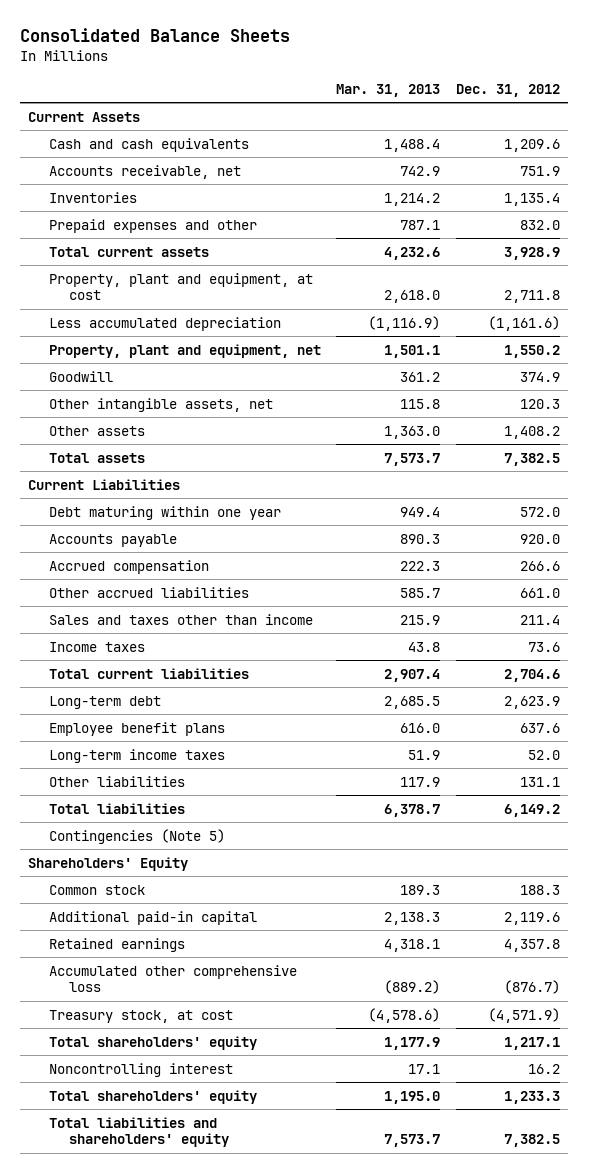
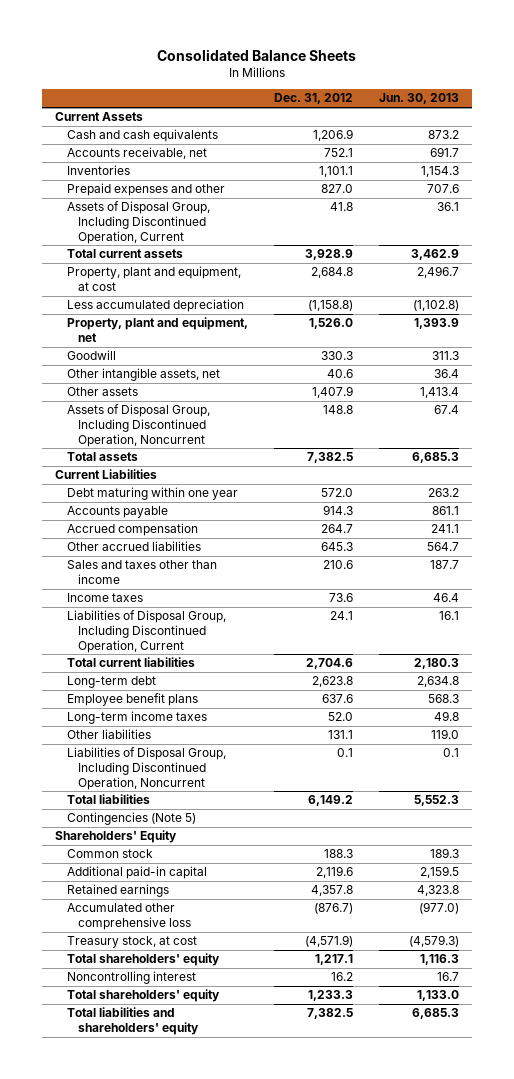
- | Mar. 31, 2013 | Dec. 31, 2012
+ | Dec. 31, 2012 | Jun. 30, 2013
- Cash and cash equivalents | 1,488.4 | 1,209.6
- Accounts receivable, net | 742.9 | 751.9
- Inventories | 1,214.2 | 1,135.4
- Prepaid expenses and other | 787.1 | 832.0
+ Cash and cash equivalents | 1,206.9 | 873.2
+ Accounts receivable, net | 752.1 | 691.7
+ Inventories | 1,101.1 | 1,154.3
+ Prepaid expenses and other | 827.0 | 707.6
+ Assets of Disposal Group, Including Discontinued Operation, Current | 41.8 | 36.1
- Property, plant and equipment, at cost | 2,618.0 | 2,711.8
- Less accumulated depreciation | (1,116.9) | (1,161.6)
- Property, plant and equipment, net | 1,501.1 | 1,550.2
- Goodwill | 361.2 | 374.9
- Other intangible assets, net | 115.8 | 120.3
- Other assets | 1,363.0 | 1,408.2
+ Property, plant and equipment, at cost | 2,684.8 | 2,496.7
+ Less accumulated depreciation | (1,158.8) | (1,102.8)
+ Property, plant and equipment, net | 1,526.0 | 1,393.9
+ Goodwill | 330.3 | 311.3
+ Other intangible assets, net | 40.6 | 36.4
+ Other assets | 1,407.9 | 1,413.4
+ Assets of Disposal Group, Including Discontinued Operation, Noncurrent | 148.8 | 67.4
- Accounts payable | 890.3 | 920.0
- Accrued compensation | 222.3 | 266.6
- Other accrued liabilities | 585.7 | 661.0
- Sales and taxes other than income | 215.9 | 211.4
+ Accounts payable | 914.3 | 861.1
+ Accrued compensation | 264.7 | 241.1
+ Other accrued liabilities | 645.3 | 564.7
+ Sales and taxes other than income | 210.6 | 187.7
+ Liabilities of Disposal Group, Including Discontinued Operation, Current | 24.1 | 16.1
- Long-term debt | 2,685.5 | 2,623.9
+ Long-term debt | 2,623.8 | 2,634.8
+ Liabilities of Disposal Group, Including Discontinued Operation, Noncurrent | 0.1 | 0.1

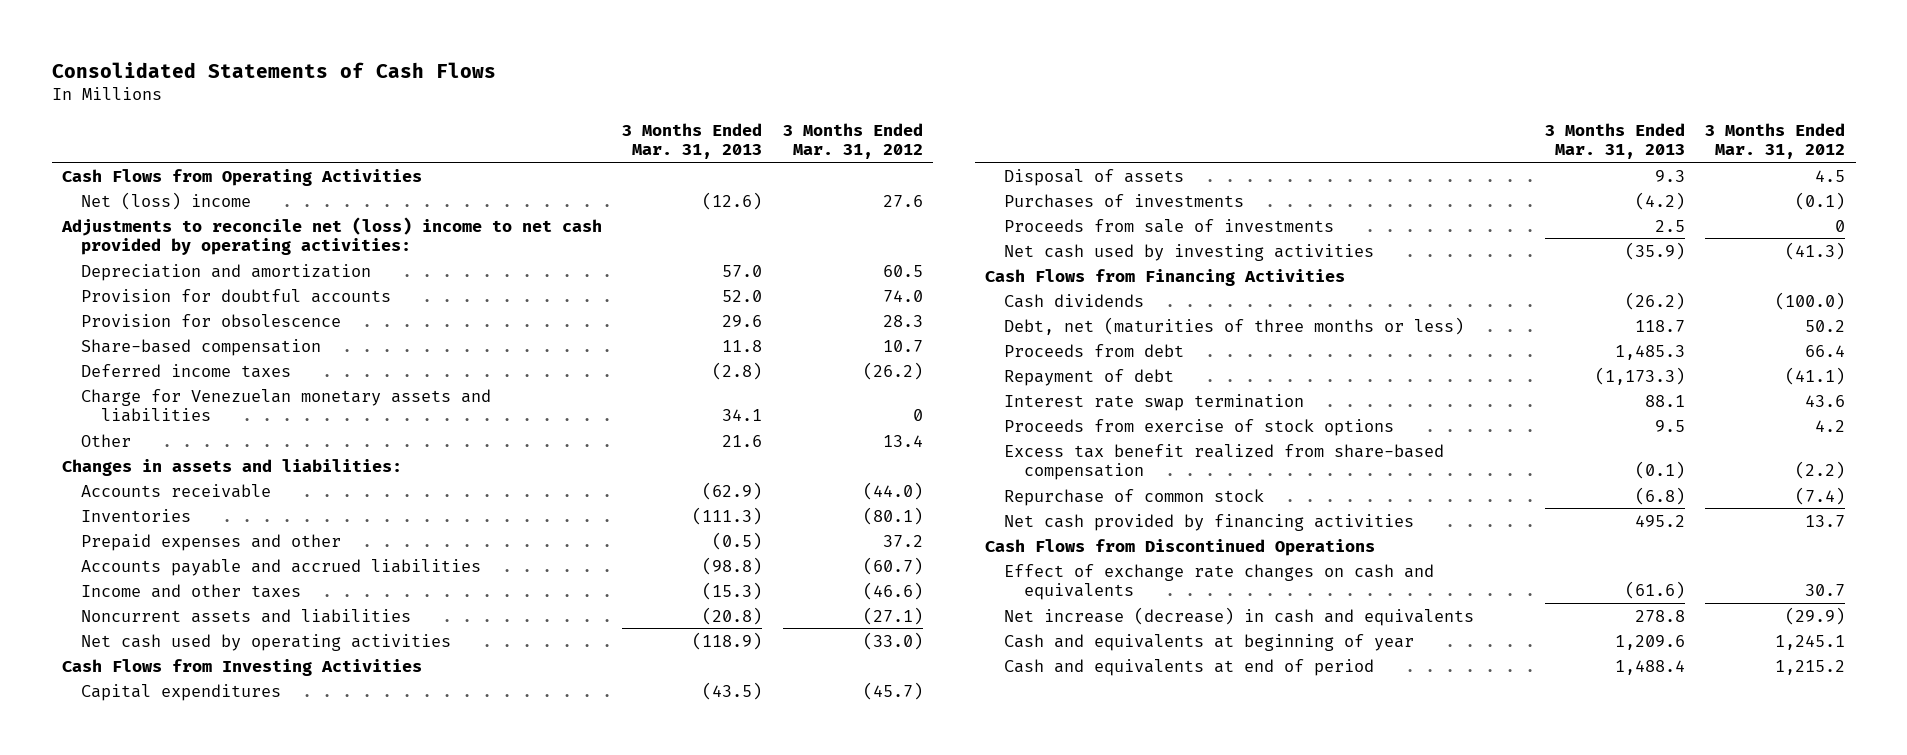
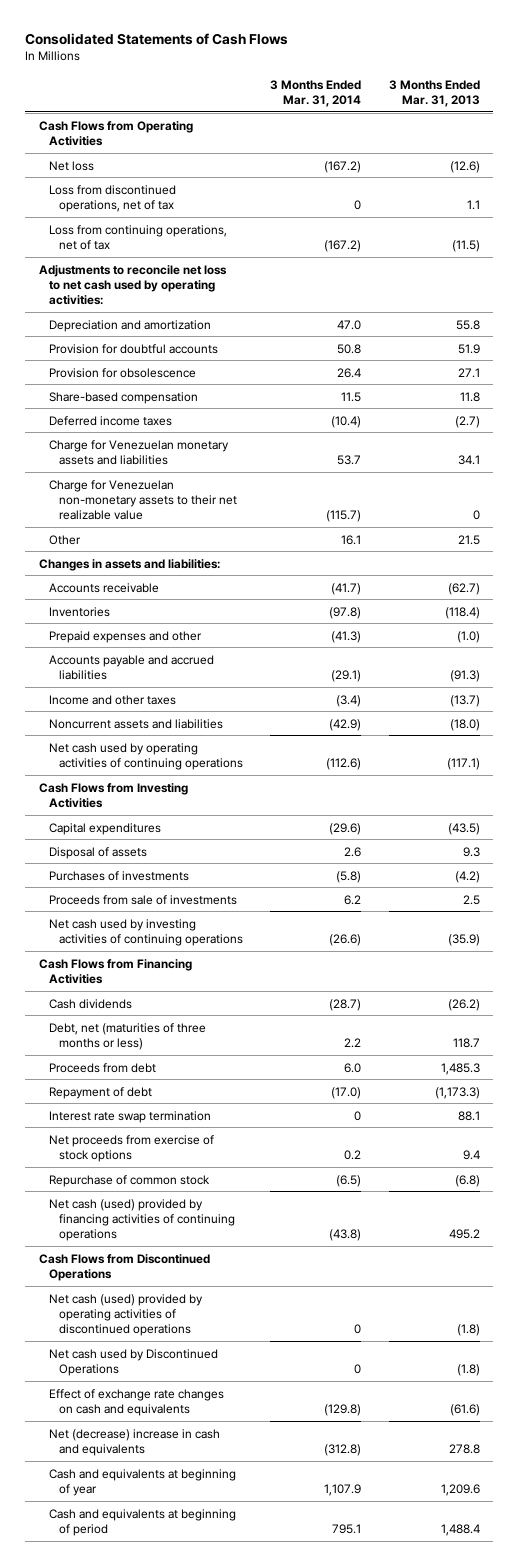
- | 3 Months Ended Mar. 31, 2013 | 3 Months Ended Mar. 31, 2012
+ | 3 Months Ended Mar. 31, 2014 | 3 Months Ended Mar. 31, 2013
- Net (loss) income | (12.6) | 27.6
- Adjustments to reconcile net (loss) income to net cash provided by operating activities:
- Depreciation and amortization | 57.0 | 60.5
- Provision for doubtful accounts | 52.0 | 74.0
- Provision for obsolescence | 29.6 | 28.3
+ Net loss | (167.2) | (12.6)
+ Loss from discontinued operations, net of tax | 0 | 1.1
+ Loss from continuing operations, net of tax | (167.2) | (11.5)
+ Adjustments to reconcile net loss to net cash used by operating activities:
+ Depreciation and amortization | 47.0 | 55.8
+ Provision for doubtful accounts | 50.8 | 51.9
+ Provision for obsolescence | 26.4 | 27.1
- Deferred income taxes | (2.8) | (26.2)
+ Deferred income taxes | (10.4) | (2.7)
- Other | 21.6 | 13.4
+ Charge for Venezuelan non-monetary assets to their net realizable value | (115.7) | 0
+ Other | 16.1 | 21.5
- Accounts receivable | (62.9) | (44.0)
- Inventories | (111.3) | (80.1)
- Prepaid expenses and other | (0.5) | 37.2
- Accounts payable and accrued liabilities | (98.8) | (60.7)
- Income and other taxes | (15.3) | (46.6)
- Noncurrent assets and liabilities | (20.8) | (27.1)
- Net cash used by operating activities | (118.9) | (33.0)
+ Accounts receivable | (41.7) | (62.7)
+ Inventories | (97.8) | (118.4)
+ Prepaid expenses and other | (41.3) | (1.0)
+ Accounts payable and accrued liabilities | (29.1) | (91.3)
+ Income and other taxes | (3.4) | (13.7)
+ Noncurrent assets and liabilities | (42.9) | (18.0)
+ Net cash used by operating activities of continuing operations | (112.6) | (117.1)
- Net cash used by investing activities | (35.9) | (41.3)
+ Net cash used by investing activities of continuing operations | (26.6) | (35.9)
- Proceeds from exercise of stock options | 9.5 | 4.2
- Excess tax benefit realized from share-based compensation | (0.1) | (2.2)
+ Net proceeds from exercise of stock options | 0.2 | 9.4
- Net cash provided by financing activities | 495.2 | 13.7
+ Net cash (used) provided by financing activities of continuing operations | (43.8) | 495.2
+ Net cash (used) provided by operating activities of discontinued operations | 0 | (1.8)
+ Net cash used by Discontinued Operations | 0 | (1.8)
- Net increase (decrease) in cash and equivalents | 278.8 | (29.9)
+ Net (decrease) increase in cash and equivalents | (312.8) | 278.8
- Cash and equivalents at end of period | 1,488.4 | 1,215.2
+ Cash and equivalents at beginning of period | 795.1 | 1,488.4

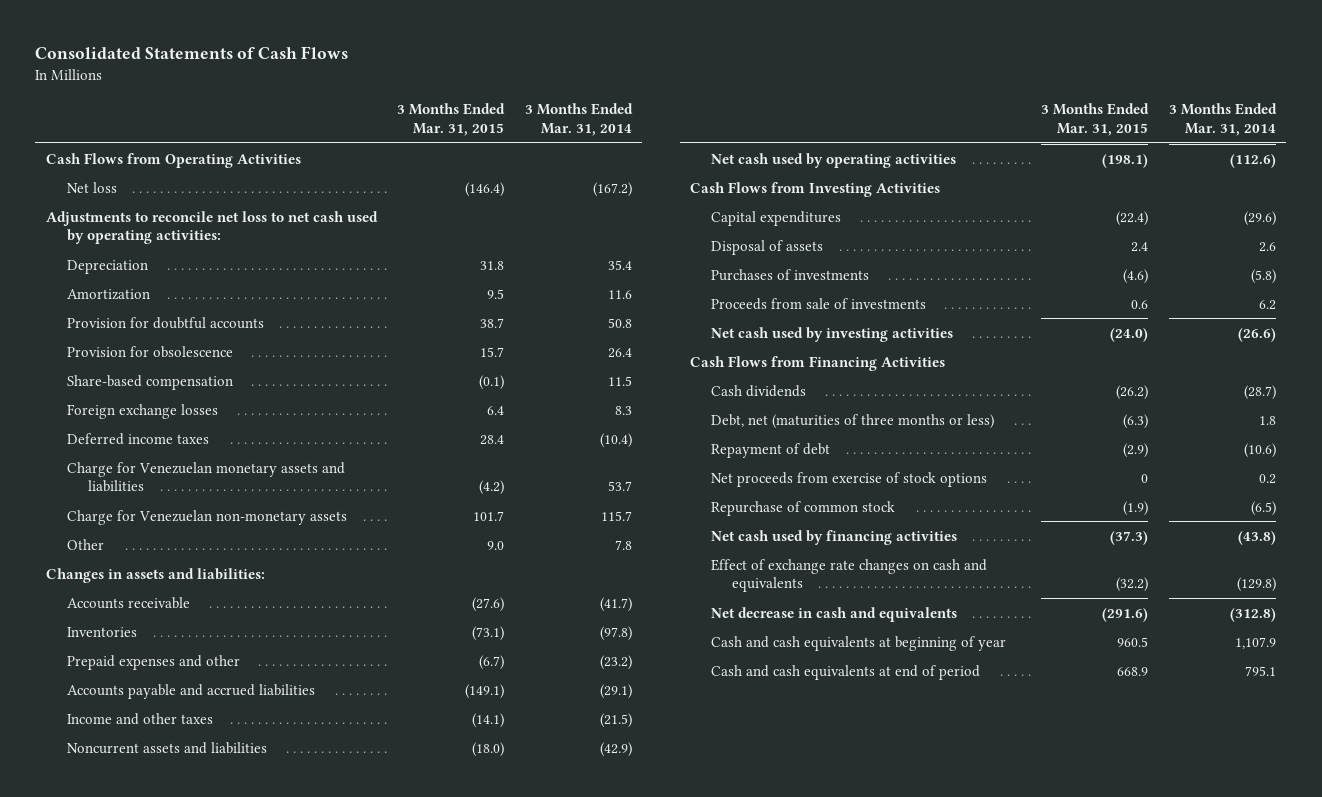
- | 3 Months Ended Mar. 31, 2014 | 3 Months Ended Mar. 31, 2013
+ | 3 Months Ended Mar. 31, 2015 | 3 Months Ended Mar. 31, 2014
- Loss from discontinued operations, net of tax | 0 | 1.1
- Loss from continuing operations, net of tax | (167.2) | (11.5)
- Depreciation and amortization | 47.0 | 55.8
+ Depreciation | 31.8 | 35.4
+ Amortization | 9.5 | 11.6
+ Foreign exchange losses | 6.4 | 8.3
- Charge for Venezuelan non-monetary assets to their net realizable value | (115.7) | 0
- Other | 16.1 | 21.5
+ Charge for Venezuelan non-monetary assets | 101.7 | 115.7
+ Other | 9.0 | 7.8
- Prepaid expenses and other | (41.3) | (1.0)
+ Prepaid expenses and other | (6.7) | (23.2)
- Income and other taxes | (3.4) | (13.7)
+ Income and other taxes | (14.1) | (21.5)
- Net cash used by operating activities of continuing operations | (112.6) | (117.1)
+ Net cash used by operating activities | (198.1) | (112.6)
- Net cash used by investing activities of continuing operations | (26.6) | (35.9)
+ Net cash used by investing activities | (24.0) | (26.6)
- Debt, net (maturities of three months or less) | 2.2 | 118.7
- Proceeds from debt | 6.0 | 1,485.3
- Repayment of debt | (17.0) | (1,173.3)
- Interest rate swap termination | 0 | 88.1
+ Debt, net (maturities of three months or less) | (6.3) | 1.8
+ Repayment of debt | (2.9) | (10.6)
- Net cash (used) provided by financing activities of continuing operations | (43.8) | 495.2
- Cash Flows from Discontinued Operations
- Net cash (used) provided by operating activities of discontinued operations | 0 | (1.8)
- Net cash used by Discontinued Operations | 0 | (1.8)
+ Net cash used by financing activities | (37.3) | (43.8)
- Net (decrease) increase in cash and equivalents | (312.8) | 278.8
- Cash and equivalents at beginning of year | 1,107.9 | 1,209.6
- Cash and equivalents at beginning of period | 795.1 | 1,488.4
+ Net decrease in cash and equivalents | (291.6) | (312.8)
+ Cash and cash equivalents at beginning of year | 960.5 | 1,107.9
+ Cash and cash equivalents at end of period | 668.9 | 795.1

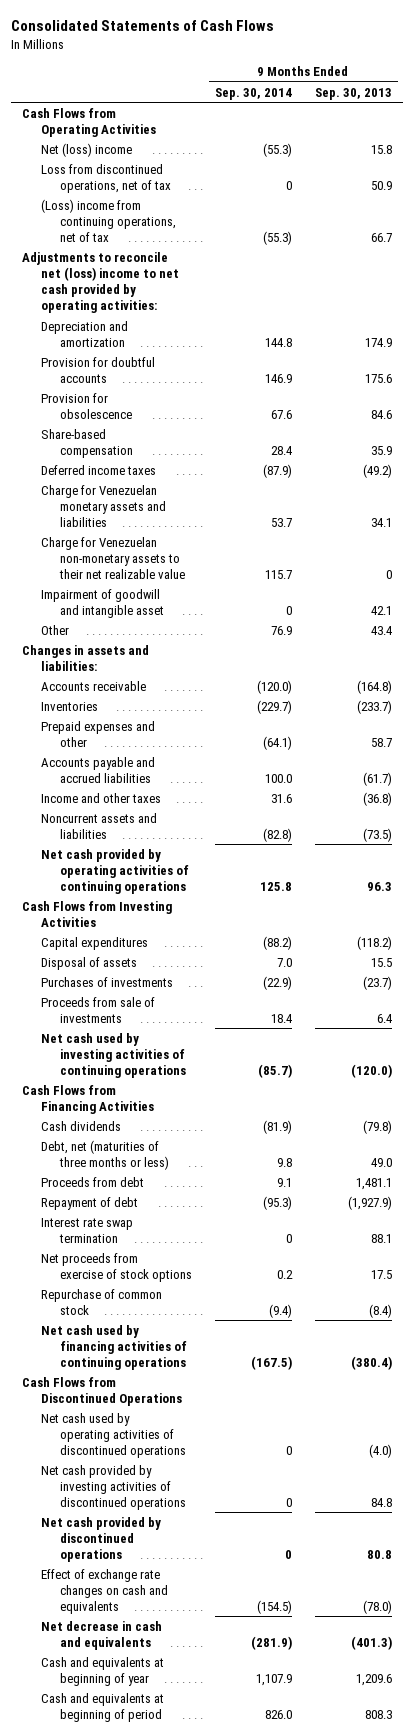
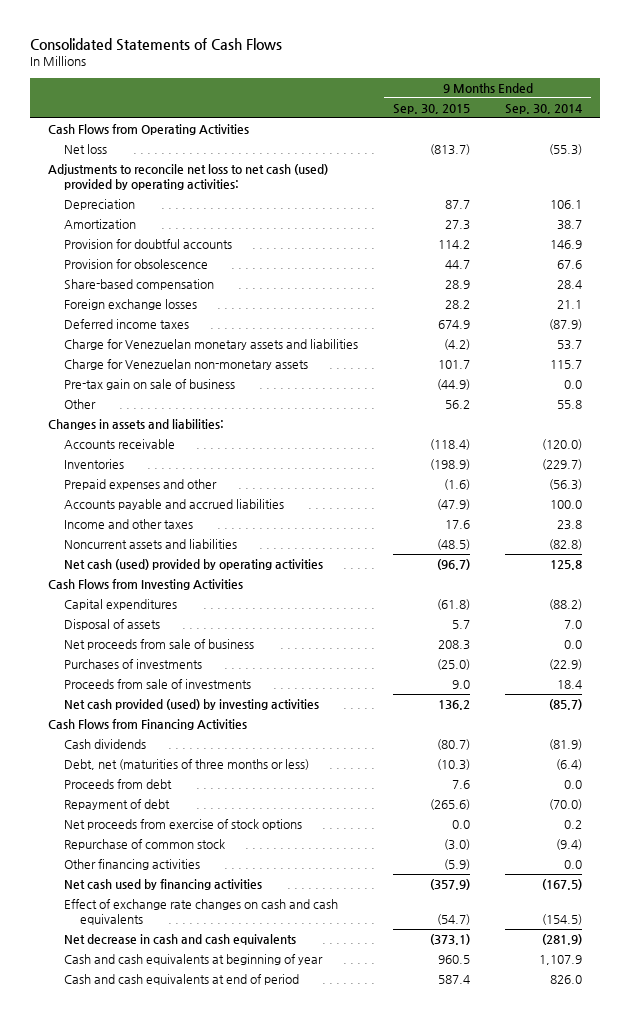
- | 9 Months Ended Sep. 30, 2014 | 9 Months Ended Sep. 30, 2013
+ | 9 Months Ended Sep. 30, 2015 | 9 Months Ended Sep. 30, 2014
- Net (loss) income | (55.3) | 15.8
- Loss from discontinued operations, net of tax | 0 | 50.9
- (Loss) income from continuing operations, net of tax | (55.3) | 66.7
- Adjustments to reconcile net (loss) income to net cash provided by operating activities:
- Depreciation and amortization | 144.8 | 174.9
+ Net loss | (813.7) | (55.3)
+ Adjustments to reconcile net loss to net cash (used) provided by operating activities:
+ Depreciation | 87.7 | 106.1
+ Amortization | 27.3 | 38.7
+ Foreign exchange losses | 28.2 | 21.1
- Charge for Venezuelan non-monetary assets to their net realizable value | 115.7 | 0
- Impairment of goodwill and intangible asset | 0 | 42.1
- Other | 76.9 | 43.4
+ Charge for Venezuelan non-monetary assets | 101.7 | 115.7
+ Pre-tax gain on sale of business | (44.9) | 0.0
+ Other | 56.2 | 55.8
- Prepaid expenses and other | (64.1) | 58.7
+ Prepaid expenses and other | (1.6) | (56.3)
- Income and other taxes | 31.6 | (36.8)
+ Income and other taxes | 17.6 | 23.8
- Net cash provided by operating activities of continuing operations | 125.8 | 96.3
+ Net cash (used) provided by operating activities | (96.7) | 125.8
+ Net proceeds from sale of business | 208.3 | 0.0
- Net cash used by investing activities of continuing operations | (85.7) | (120.0)
+ Net cash provided (used) by investing activities | 136.2 | (85.7)
- Debt, net (maturities of three months or less) | 9.8 | 49.0
- Proceeds from debt | 9.1 | 1,481.1
- Repayment of debt | (95.3) | (1,927.9)
- Interest rate swap termination | 0 | 88.1
+ Debt, net (maturities of three months or less) | (10.3) | (6.4)
+ Proceeds from debt | 7.6 | 0.0
+ Repayment of debt | (265.6) | (70.0)
- Net cash used by financing activities of continuing operations | (167.5) | (380.4)
- Cash Flows from Discontinued Operations
- Net cash used by operating activities of discontinued operations | 0 | (4.0)
- Net cash provided by investing activities of discontinued operations | 0 | 84.8
- Net cash provided by discontinued operations | 0 | 80.8
- Effect of exchange rate changes on cash and equivalents | (154.5) | (78.0)
- Net decrease in cash and equivalents | (281.9) | (401.3)
- Cash and equivalents at beginning of year | 1,107.9 | 1,209.6
- Cash and equivalents at beginning of period | 826.0 | 808.3
+ Other financing activities | (5.9) | 0.0
+ Net cash used by financing activities | (357.9) | (167.5)
+ Effect of exchange rate changes on cash and cash equivalents | (54.7) | (154.5)
+ Net decrease in cash and cash equivalents | (373.1) | (281.9)
+ Cash and cash equivalents at beginning of year | 960.5 | 1,107.9
+ Cash and cash equivalents at end of period | 587.4 | 826.0

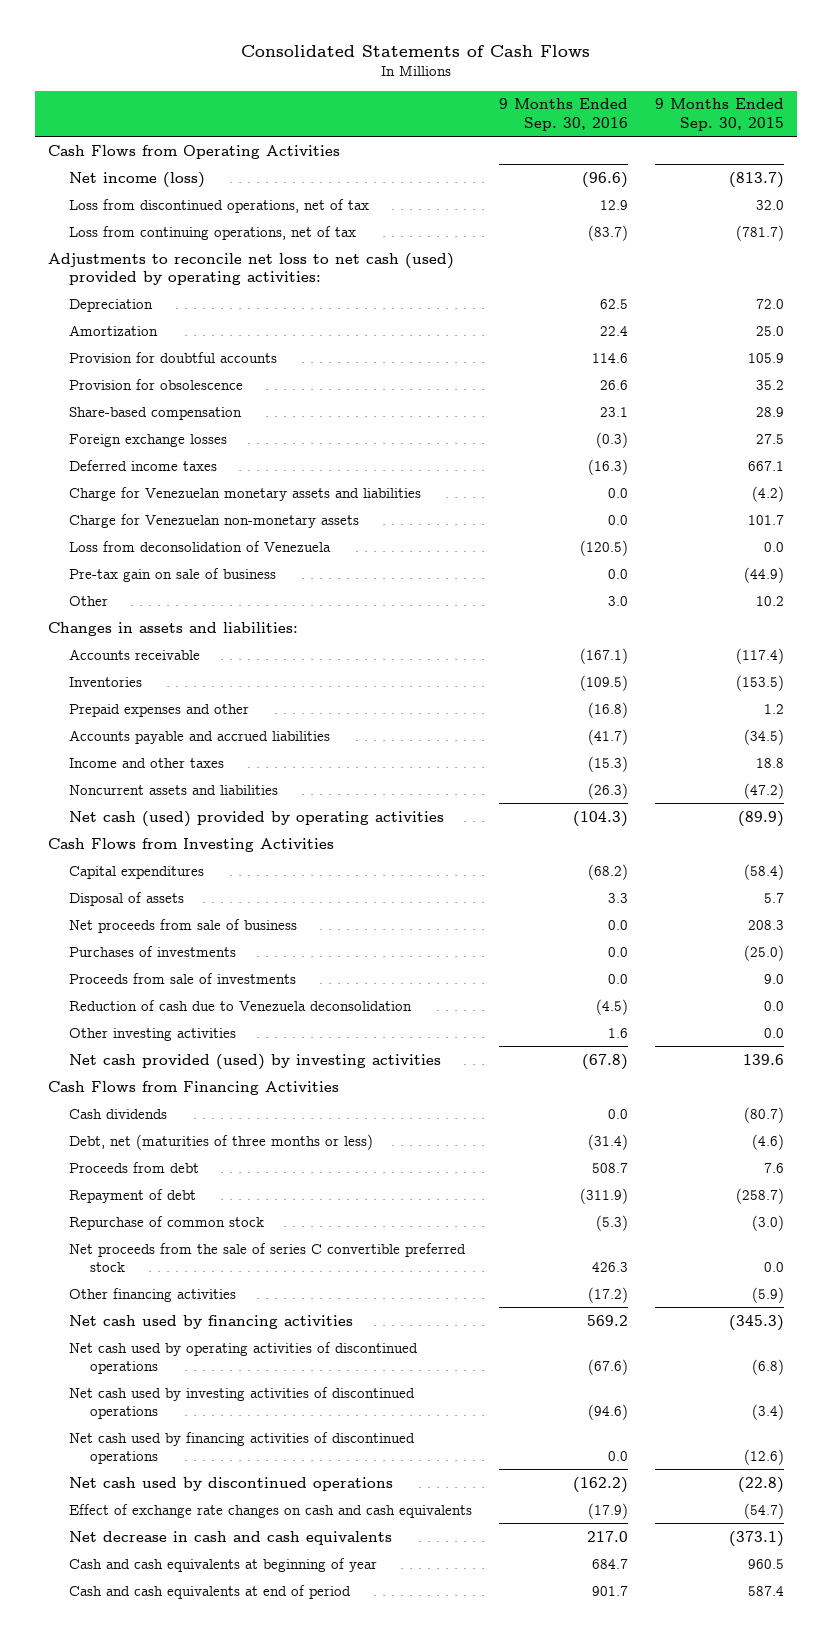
- | 9 Months Ended Sep. 30, 2015 | 9 Months Ended Sep. 30, 2014
+ | 9 Months Ended Sep. 30, 2016 | 9 Months Ended Sep. 30, 2015
- Net loss | (813.7) | (55.3)
+ Net income (loss) | (96.6) | (813.7)
+ Loss from discontinued operations, net of tax | 12.9 | 32.0
+ Loss from continuing operations, net of tax | (83.7) | (781.7)
- Depreciation | 87.7 | 106.1
- Amortization | 27.3 | 38.7
- Provision for doubtful accounts | 114.2 | 146.9
- Provision for obsolescence | 44.7 | 67.6
+ Depreciation | 62.5 | 72.0
+ Amortization | 22.4 | 25.0
+ Provision for doubtful accounts | 114.6 | 105.9
+ Provision for obsolescence | 26.6 | 35.2
- Foreign exchange losses | 28.2 | 21.1
- Deferred income taxes | 674.9 | (87.9)
+ Foreign exchange losses | (0.3) | 27.5
+ Deferred income taxes | (16.3) | 667.1
+ Loss from deconsolidation of Venezuela | (120.5) | 0.0
- Other | 56.2 | 55.8
+ Other | 3.0 | 10.2
- Accounts receivable | (118.4) | (120.0)
- Inventories | (198.9) | (229.7)
- Prepaid expenses and other | (1.6) | (56.3)
- Accounts payable and accrued liabilities | (47.9) | 100.0
- Income and other taxes | 17.6 | 23.8
- Noncurrent assets and liabilities | (48.5) | (82.8)
- Net cash (used) provided by operating activities | (96.7) | 125.8
+ Accounts receivable | (167.1) | (117.4)
+ Inventories | (109.5) | (153.5)
+ Prepaid expenses and other | (16.8) | 1.2
+ Accounts payable and accrued liabilities | (41.7) | (34.5)
+ Income and other taxes | (15.3) | 18.8
+ Noncurrent assets and liabilities | (26.3) | (47.2)
+ Net cash (used) provided by operating activities | (104.3) | (89.9)
- Capital expenditures | (61.8) | (88.2)
+ Capital expenditures | (68.2) | (58.4)
- Net cash provided (used) by investing activities | 136.2 | (85.7)
+ Reduction of cash due to Venezuela deconsolidation | (4.5) | 0.0
+ Other investing activities | 1.6 | 0.0
+ Net cash provided (used) by investing activities | (67.8) | 139.6
- Debt, net (maturities of three months or less) | (10.3) | (6.4)
+ Debt, net (maturities of three months or less) | (31.4) | (4.6)
- Repayment of debt | (265.6) | (70.0)
- Net proceeds from exercise of stock options | 0.0 | 0.2
+ Repayment of debt | (311.9) | (258.7)
+ Net proceeds from the sale of series C convertible preferred stock | 426.3 | 0.0
- Net cash used by financing activities | (357.9) | (167.5)
+ Net cash used by financing activities | 569.2 | (345.3)
+ Net cash used by operating activities of discontinued operations | (67.6) | (6.8)
+ Net cash used by investing activities of discontinued operations | (94.6) | (3.4)
+ Net cash used by financing activities of discontinued operations | 0.0 | (12.6)
+ Net cash used by discontinued operations | (162.2) | (22.8)

